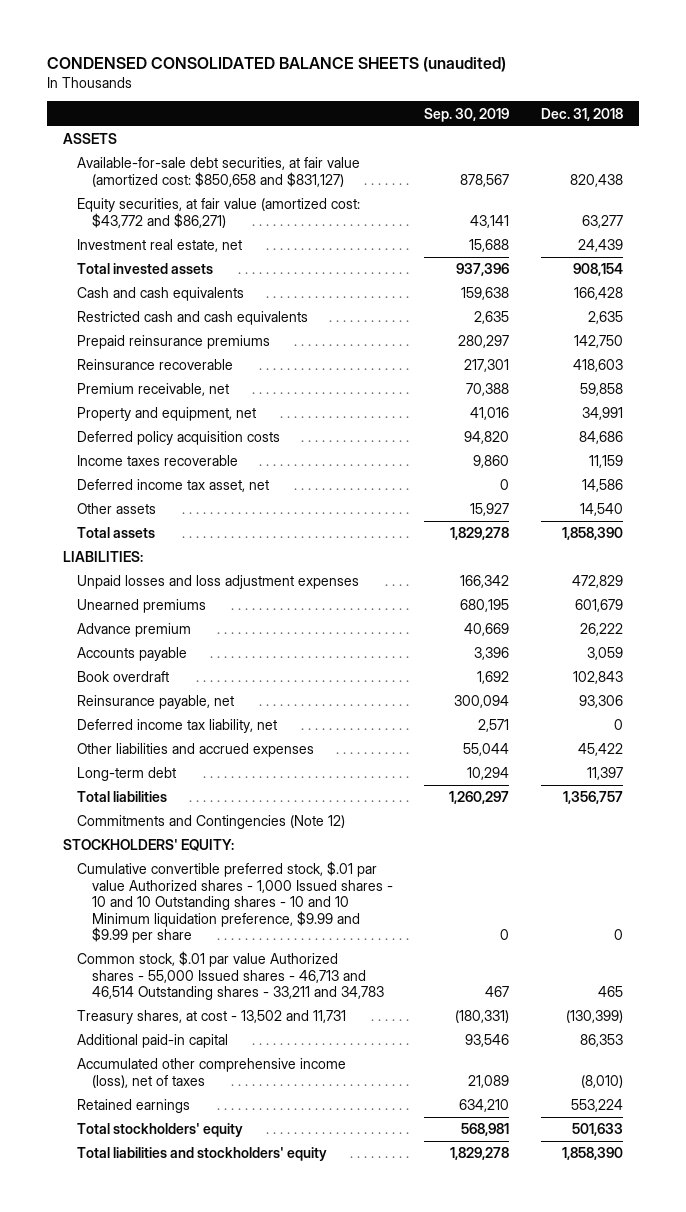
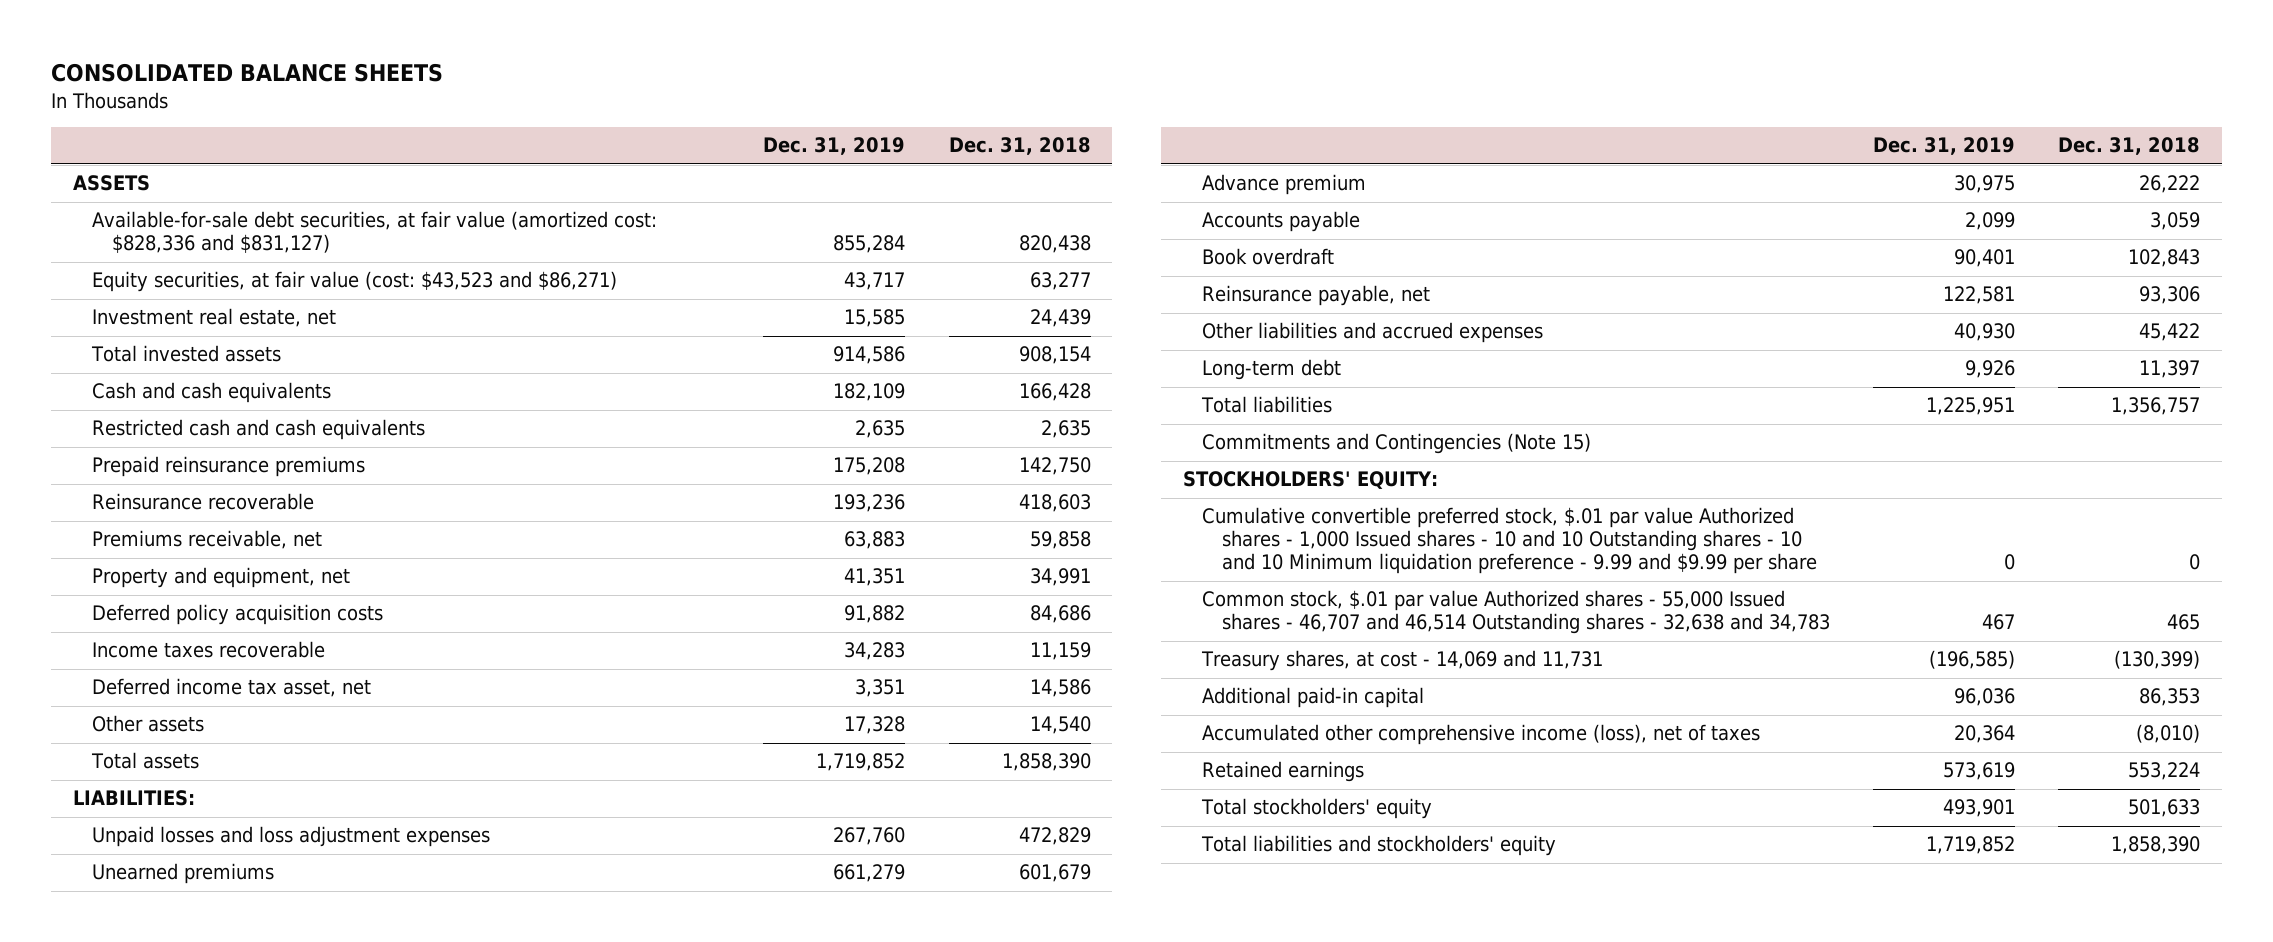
- CONDENSED CONSOLIDATED BALANCE SHEETS (unaudited)
+ CONSOLIDATED BALANCE SHEETS
- | Sep. 30, 2019 | Dec. 31, 2018
+ | Dec. 31, 2019 | Dec. 31, 2018
- Available-for-sale debt securities, at fair value (amortized cost: $850,658 and $831,127) | 878,567 | 820,438
- Equity securities, at fair value (amortized cost: $43,772 and $86,271) | 43,141 | 63,277
+ Available-for-sale debt securities, at fair value (amortized cost: $828,336 and $831,127) | 855,284 | 820,438
+ Equity securities, at fair value (cost: $43,523 and $86,271) | 43,717 | 63,277
- Premium receivable, net | 70,388 | 59,858
+ Premiums receivable, net | 63,883 | 59,858
- Deferred income tax liability, net | 2,571 | 0
- Commitments and Contingencies (Note 12)
+ Commitments and Contingencies (Note 15)
- Cumulative convertible preferred stock, $.01 par value Authorized shares - 1,000 Issued shares - 10 and 10 Outstanding shares - 10 and 10 Minimum liquidation preference, $9.99 and $9.99 per share | 0 | 0
- Common stock, $.01 par value Authorized shares - 55,000 Issued shares - 46,713 and 46,514 Outstanding shares - 33,211 and 34,783 | 467 | 465
- Treasury shares, at cost - 13,502 and 11,731 | (180,331) | (130,399)
+ Cumulative convertible preferred stock, $.01 par value Authorized shares - 1,000 Issued shares - 10 and 10 Outstanding shares - 10 and 10 Minimum liquidation preference - 9.99 and $9.99 per share | 0 | 0
+ Common stock, $.01 par value Authorized shares - 55,000 Issued shares - 46,707 and 46,514 Outstanding shares - 32,638 and 34,783 | 467 | 465
+ Treasury shares, at cost - 14,069 and 11,731 | (196,585) | (130,399)

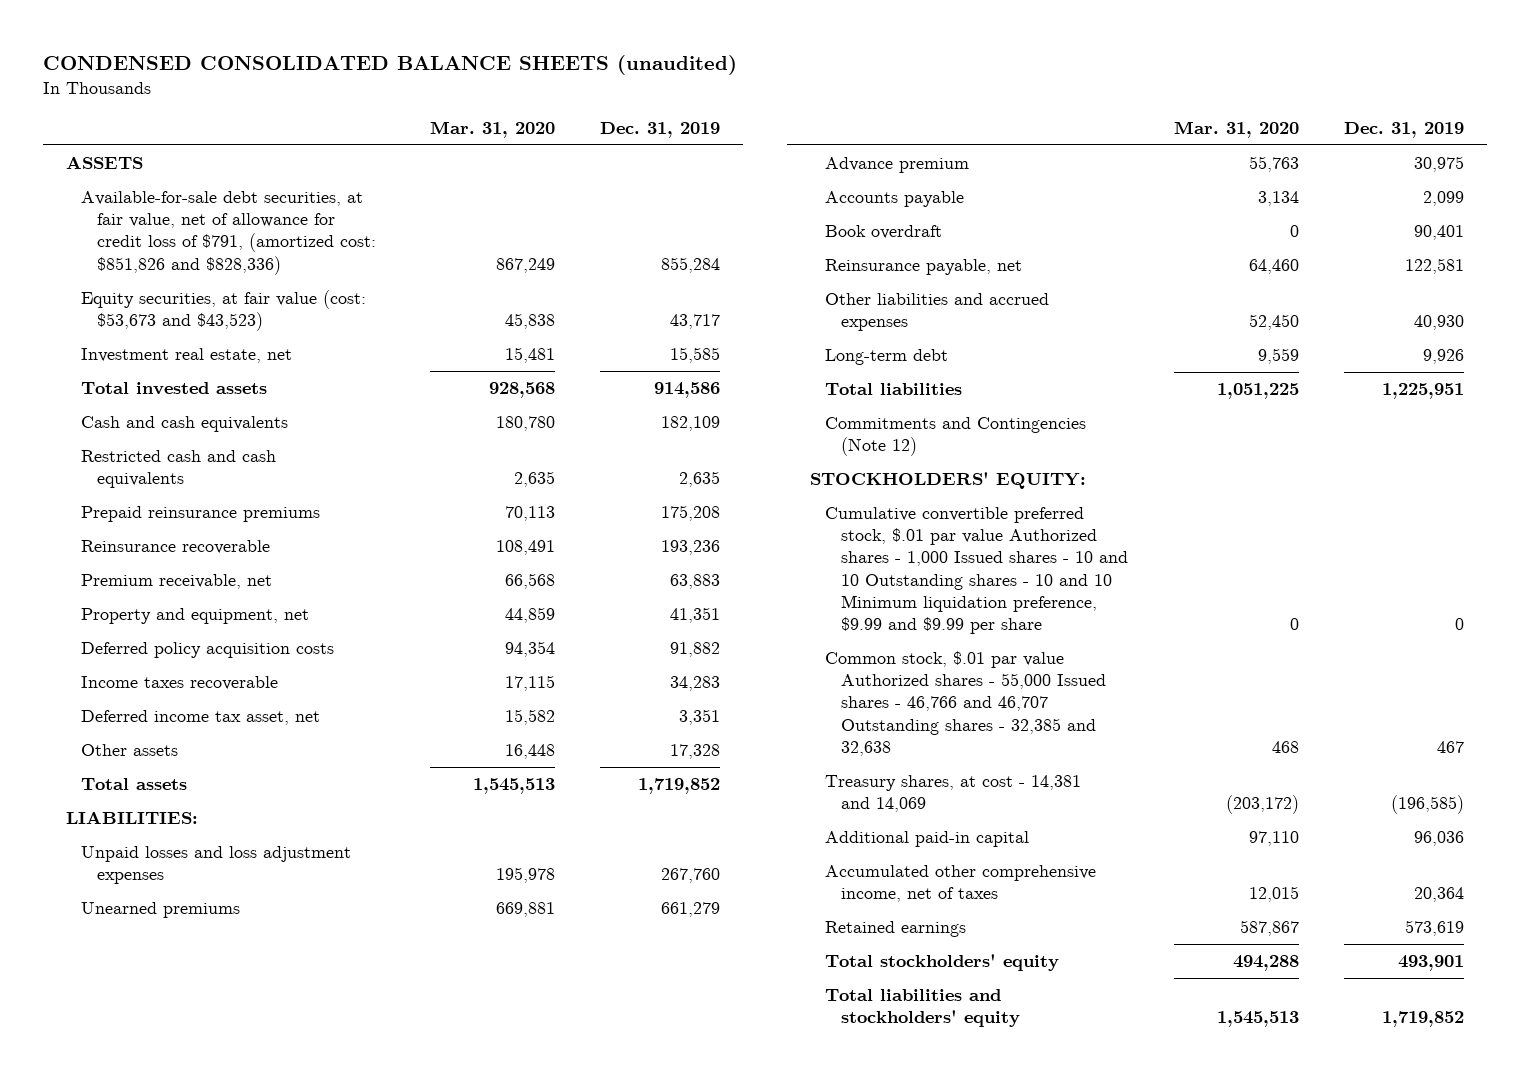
- CONSOLIDATED BALANCE SHEETS
+ CONDENSED CONSOLIDATED BALANCE SHEETS (unaudited)
- | Dec. 31, 2019 | Dec. 31, 2018
+ | Mar. 31, 2020 | Dec. 31, 2019
- Available-for-sale debt securities, at fair value (amortized cost: $828,336 and $831,127) | 855,284 | 820,438
- Equity securities, at fair value (cost: $43,523 and $86,271) | 43,717 | 63,277
+ Available-for-sale debt securities, at fair value, net of allowance for credit loss of $791, (amortized cost: $851,826 and $828,336) | 867,249 | 855,284
+ Equity securities, at fair value (cost: $53,673 and $43,523) | 45,838 | 43,717
- Premiums receivable, net | 63,883 | 59,858
+ Premium receivable, net | 66,568 | 63,883
- Commitments and Contingencies (Note 15)
+ Commitments and Contingencies (Note 12)
- Cumulative convertible preferred stock, $.01 par value Authorized shares - 1,000 Issued shares - 10 and 10 Outstanding shares - 10 and 10 Minimum liquidation preference - 9.99 and $9.99 per share | 0 | 0
- Common stock, $.01 par value Authorized shares - 55,000 Issued shares - 46,707 and 46,514 Outstanding shares - 32,638 and 34,783 | 467 | 465
- Treasury shares, at cost - 14,069 and 11,731 | (196,585) | (130,399)
+ Cumulative convertible preferred stock, $.01 par value Authorized shares - 1,000 Issued shares - 10 and 10 Outstanding shares - 10 and 10 Minimum liquidation preference, $9.99 and $9.99 per share | 0 | 0
+ Common stock, $.01 par value Authorized shares - 55,000 Issued shares - 46,766 and 46,707 Outstanding shares - 32,385 and 32,638 | 468 | 467
+ Treasury shares, at cost - 14,381 and 14,069 | (203,172) | (196,585)
- Accumulated other comprehensive income (loss), net of taxes | 20,364 | (8,010)
+ Accumulated other comprehensive income, net of taxes | 12,015 | 20,364

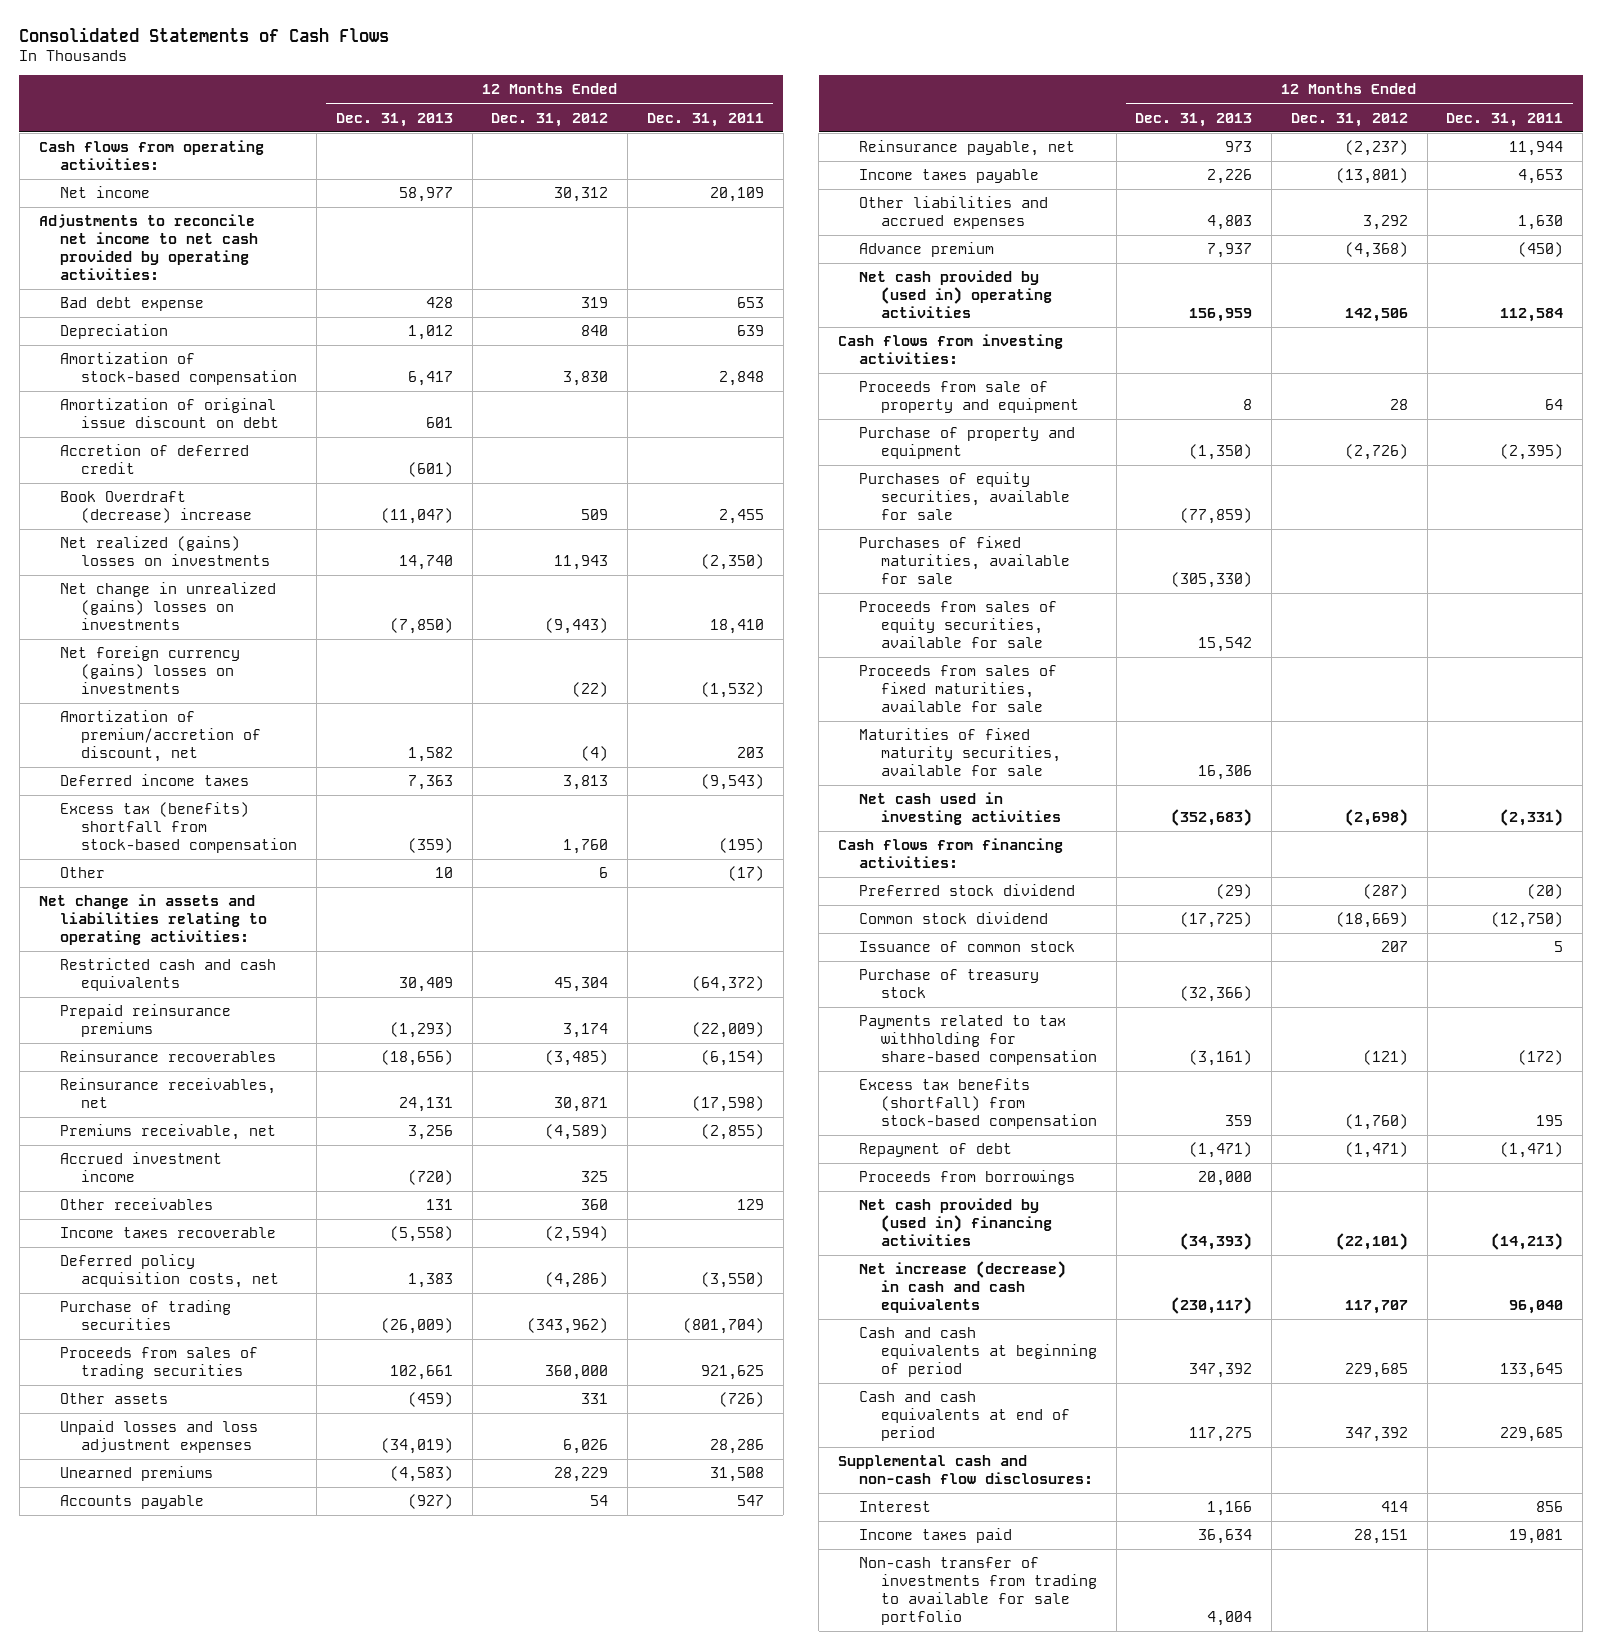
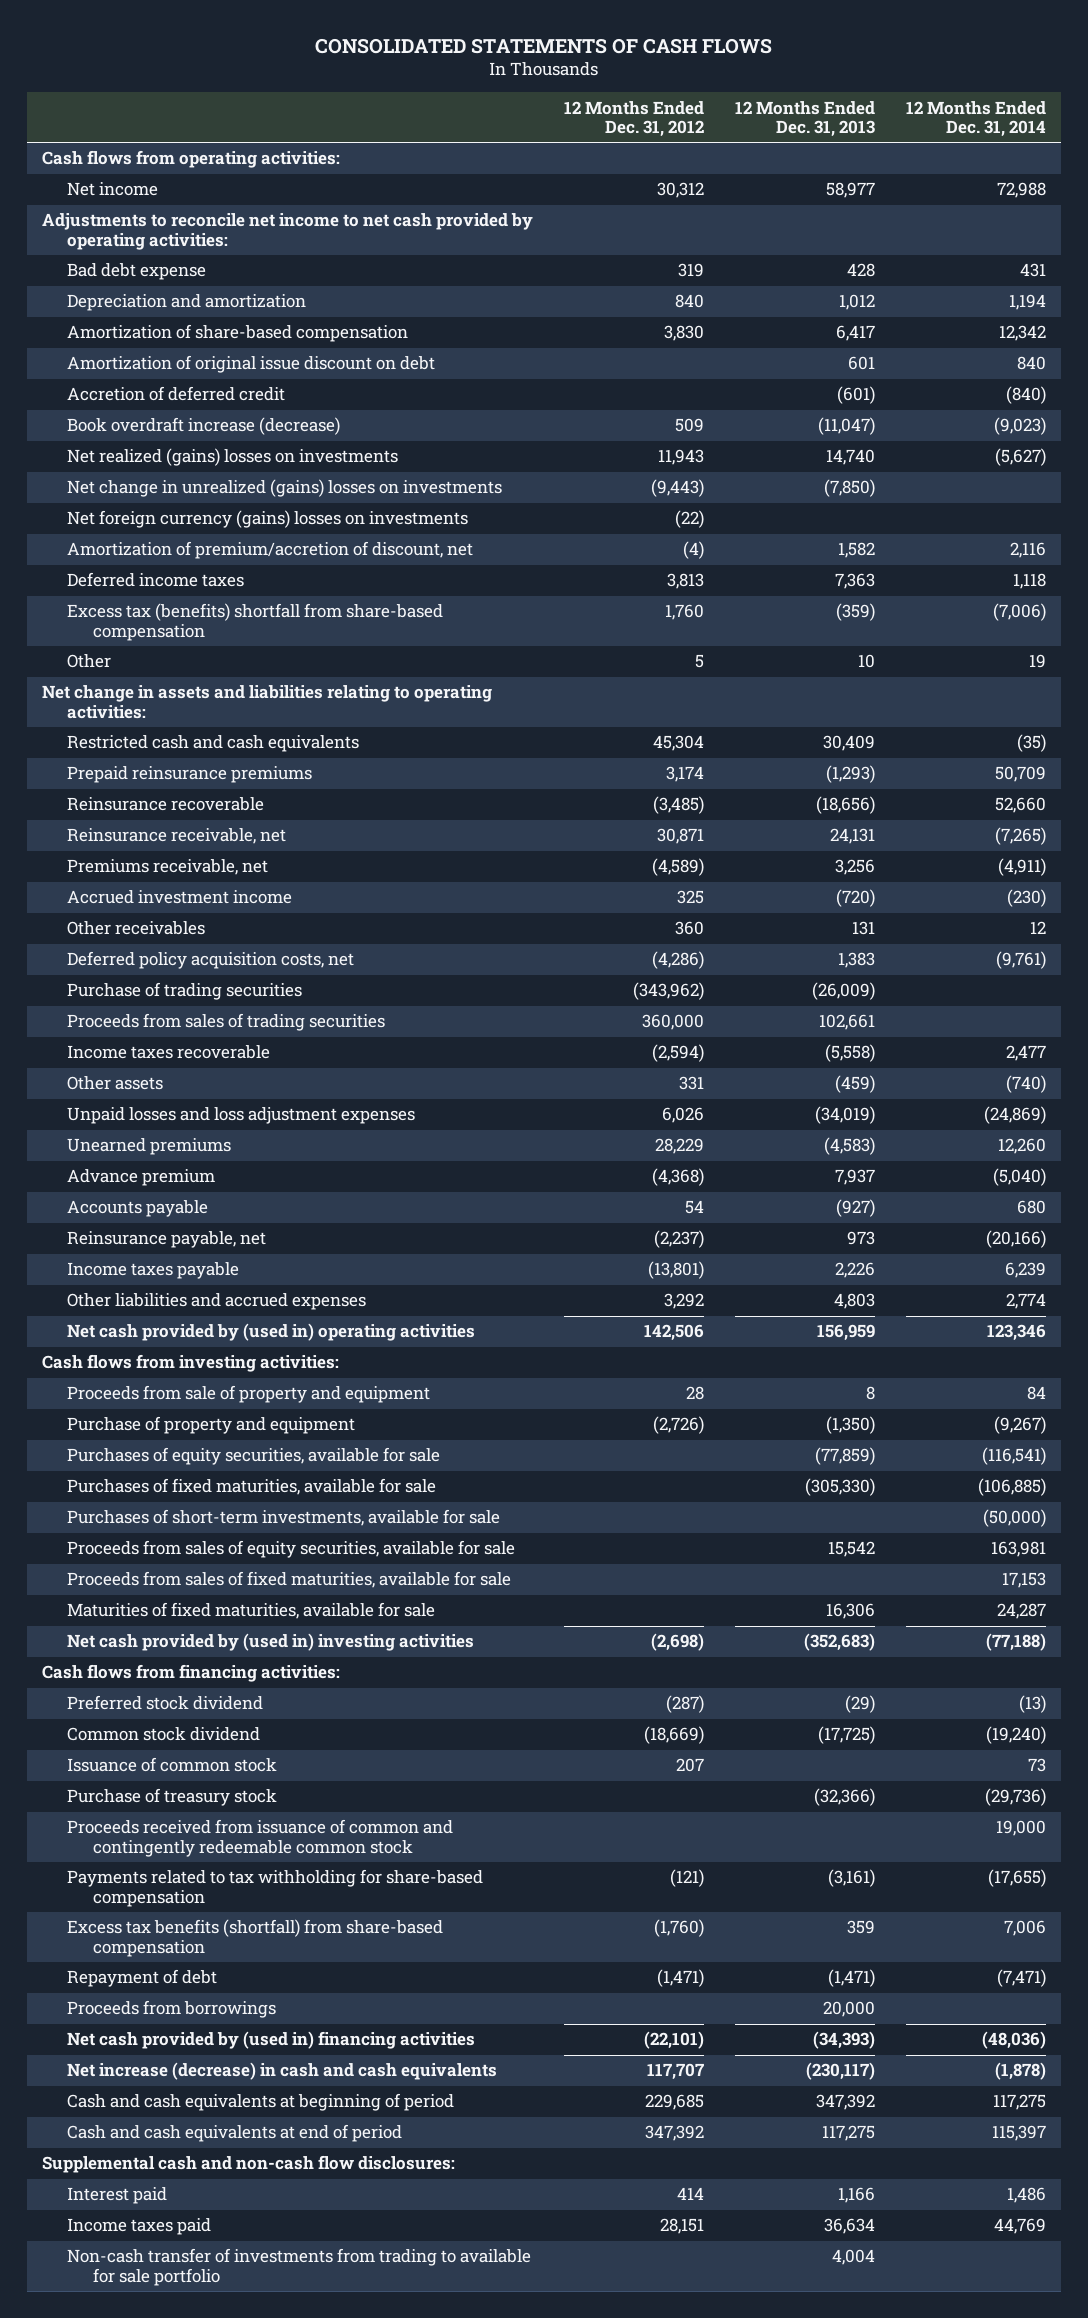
- Consolidated Statements of Cash Flows
+ CONSOLIDATED STATEMENTS OF CASH FLOWS
- | 12 Months Ended Dec. 31, 2013 | 12 Months Ended Dec. 31, 2012 | 12 Months Ended Dec. 31, 2011
+ | 12 Months Ended Dec. 31, 2012 | 12 Months Ended Dec. 31, 2013 | 12 Months Ended Dec. 31, 2014
- Depreciation | 1,012 | 840 | 639
- Amortization of stock-based compensation | 6,417 | 3,830 | 2,848
+ Depreciation and amortization | 840 | 1,012 | 1,194
+ Amortization of share-based compensation | 3,830 | 6,417 | 12,342
- Book Overdraft (decrease) increase | (11,047) | 509 | 2,455
+ Book overdraft increase (decrease) | 509 | (11,047) | (9,023)
- Excess tax (benefits) shortfall from stock-based compensation | (359) | 1,760 | (195)
- Other | 10 | 6 | (17)
+ Excess tax (benefits) shortfall from share-based compensation | 1,760 | (359) | (7,006)
+ Other | 5 | 10 | 19
- Reinsurance recoverables | (18,656) | (3,485) | (6,154)
- Reinsurance receivables, net | 24,131 | 30,871 | (17,598)
+ Reinsurance recoverable | (3,485) | (18,656) | 52,660
+ Reinsurance receivable, net | 30,871 | 24,131 | (7,265)
moved down: Income taxes recoverable | (2,594) | (5,558) | 2,477
moved up: Advance premium | (4,368) | 7,937 | (5,040)
+ Purchases of short-term investments, available for sale | | | (50,000)
- Maturities of fixed maturity securities, available for sale | 16,306 | |
- Net cash used in investing activities | (352,683) | (2,698) | (2,331)
+ Maturities of fixed maturities, available for sale | | 16,306 | 24,287
+ Net cash provided by (used in) investing activities | (2,698) | (352,683) | (77,188)
+ Proceeds received from issuance of common and contingently redeemable common stock | | | 19,000
- Excess tax benefits (shortfall) from stock-based compensation | 359 | (1,760) | 195
+ Excess tax benefits (shortfall) from share-based compensation | (1,760) | 359 | 7,006
- Interest | 1,166 | 414 | 856
+ Interest paid | 414 | 1,166 | 1,486

